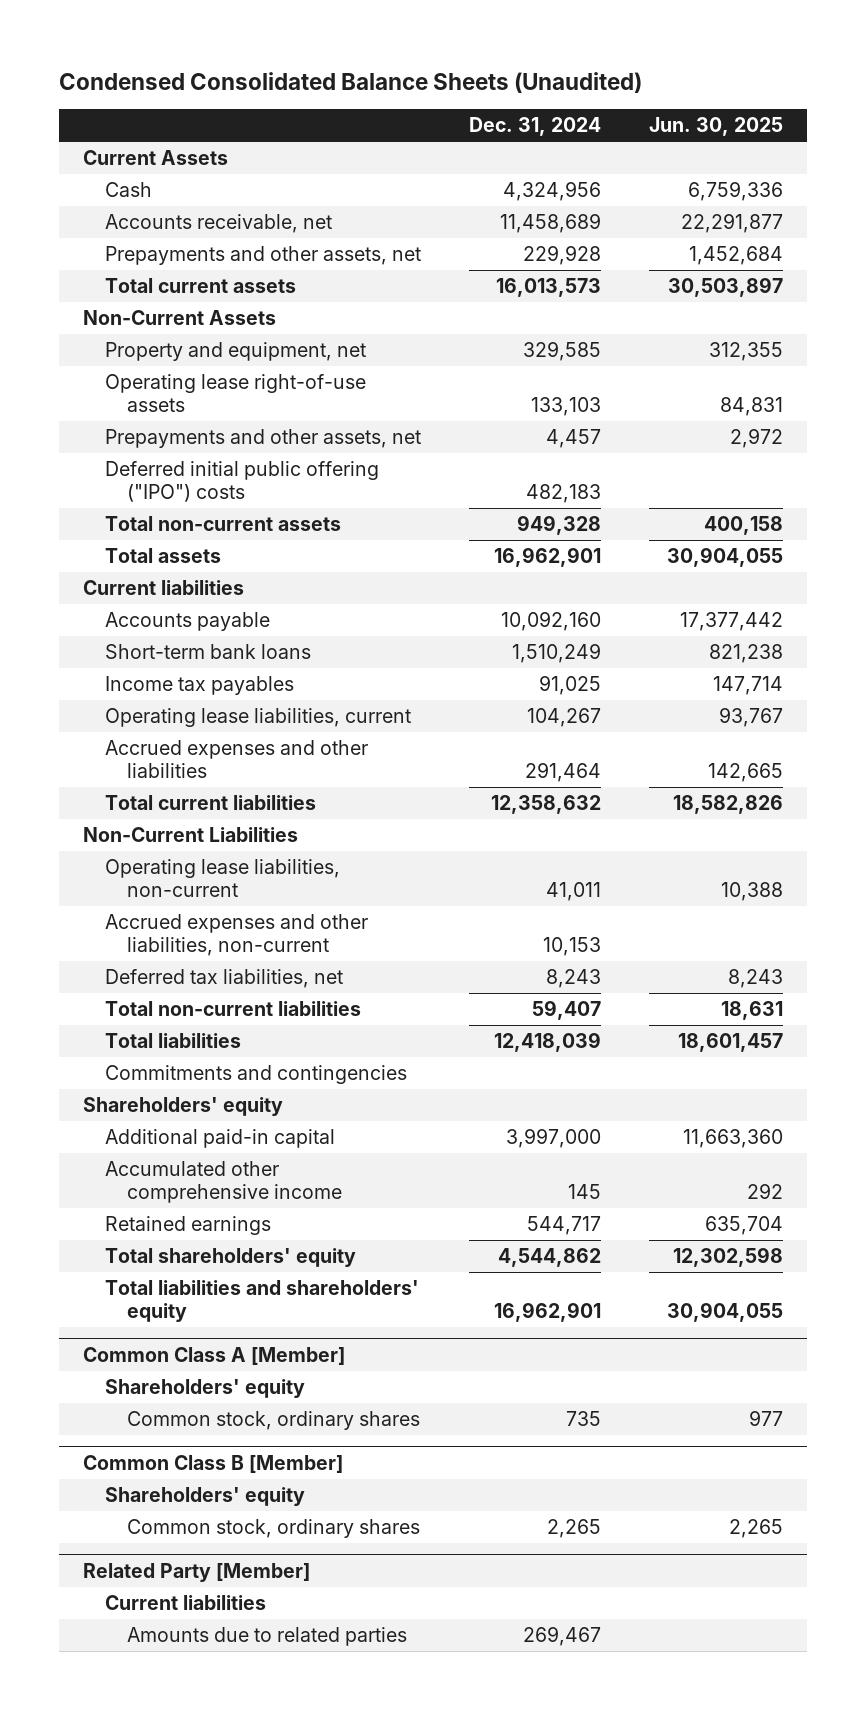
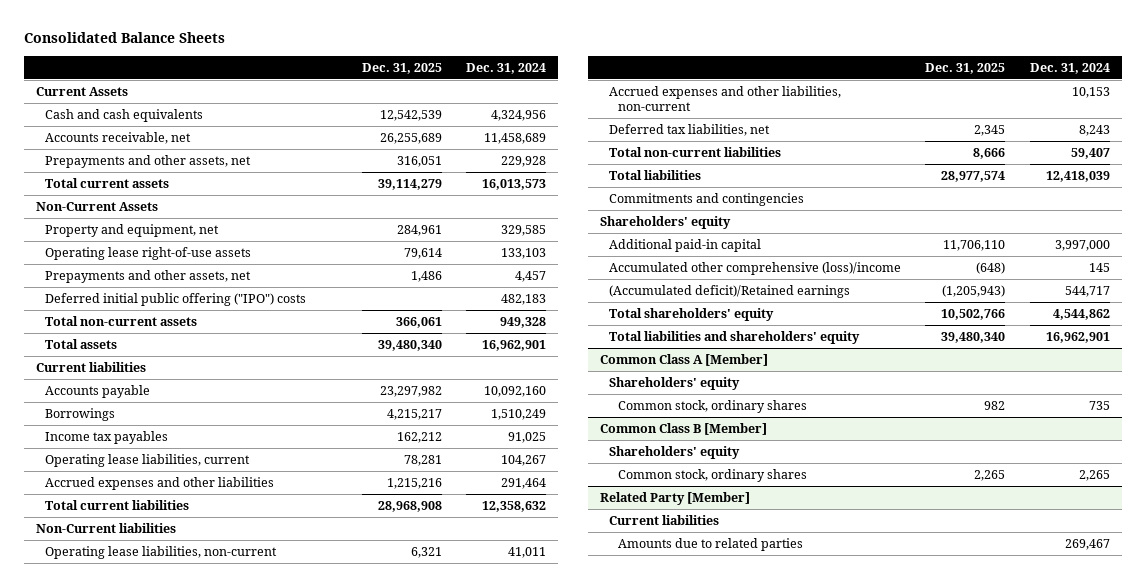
- Condensed Consolidated Balance Sheets (Unaudited)
+ Consolidated Balance Sheets
- | Dec. 31, 2024 | Jun. 30, 2025
+ | Dec. 31, 2025 | Dec. 31, 2024
- Cash | 4,324,956 | 6,759,336
+ Cash and cash equivalents | 12,542,539 | 4,324,956
- Short-term bank loans | 1,510,249 | 821,238
+ Borrowings | 4,215,217 | 1,510,249
- Non-Current Liabilities
+ Non-Current liabilities
- Accumulated other comprehensive income | 145 | 292
- Retained earnings | 544,717 | 635,704
+ Accumulated other comprehensive (loss)/income | (648) | 145
+ (Accumulated deficit)/Retained earnings | (1,205,943) | 544,717

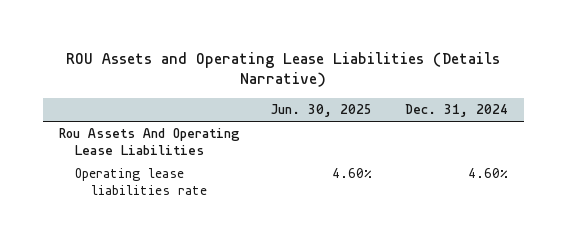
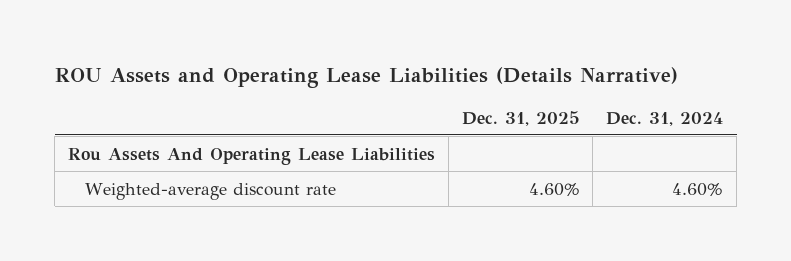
- | Jun. 30, 2025 | Dec. 31, 2024
+ | Dec. 31, 2025 | Dec. 31, 2024
- Operating lease liabilities rate | 4.60% | 4.60%
+ Weighted-average discount rate | 4.60% | 4.60%

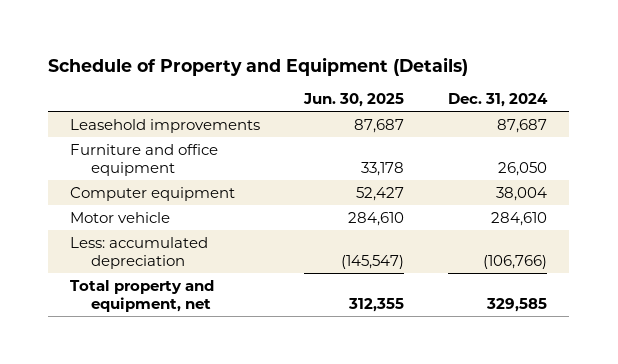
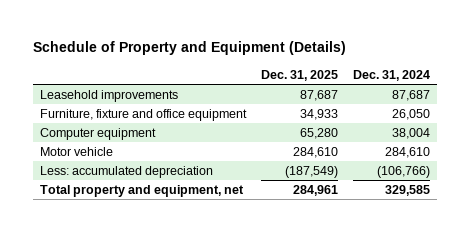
- | Jun. 30, 2025 | Dec. 31, 2024
+ | Dec. 31, 2025 | Dec. 31, 2024
- Furniture and office equipment | 33,178 | 26,050
+ Furniture, fixture and office equipment | 34,933 | 26,050

